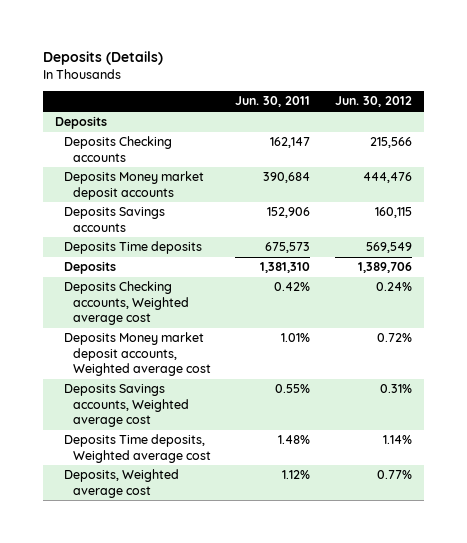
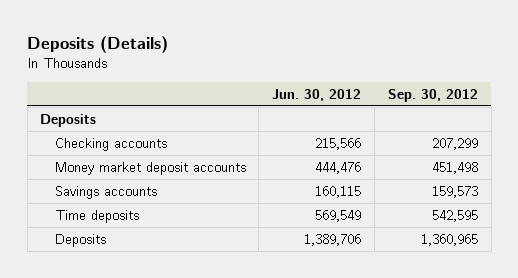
- | Jun. 30, 2011 | Jun. 30, 2012
+ | Jun. 30, 2012 | Sep. 30, 2012
- Deposits Checking accounts | 162,147 | 215,566
- Deposits Money market deposit accounts | 390,684 | 444,476
- Deposits Savings accounts | 152,906 | 160,115
- Deposits Time deposits | 675,573 | 569,549
+ Checking accounts | 215,566 | 207,299
+ Money market deposit accounts | 444,476 | 451,498
+ Savings accounts | 160,115 | 159,573
+ Time deposits | 569,549 | 542,595
- Deposits Checking accounts, Weighted average cost | 0.42% | 0.24%
- Deposits Money market deposit accounts, Weighted average cost | 1.01% | 0.72%
- Deposits Savings accounts, Weighted average cost | 0.55% | 0.31%
- Deposits Time deposits, Weighted average cost | 1.48% | 1.14%
- Deposits, Weighted average cost | 1.12% | 0.77%

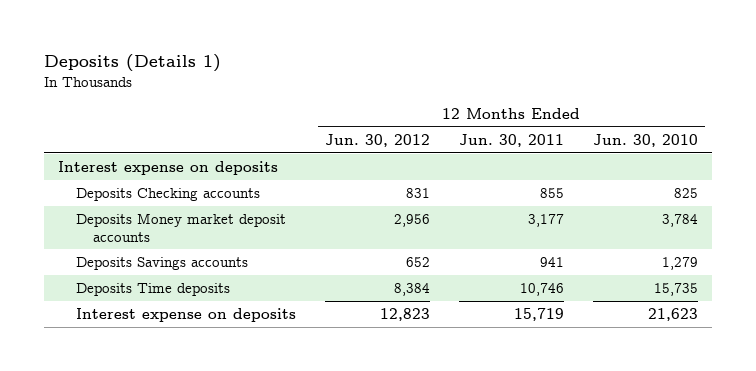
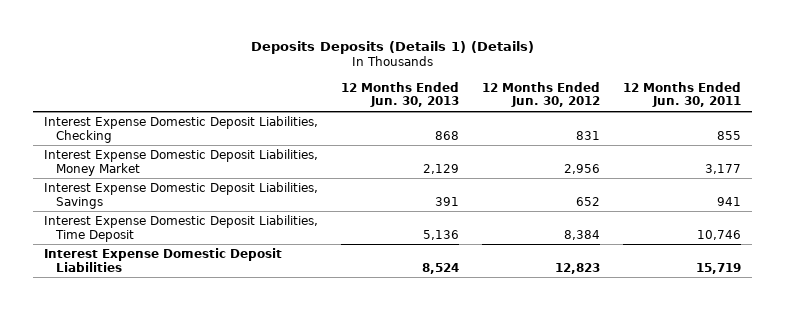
- Deposits (Details 1)
+ Deposits Deposits (Details 1) (Details)
- | 12 Months Ended Jun. 30, 2012 | 12 Months Ended Jun. 30, 2011 | 12 Months Ended Jun. 30, 2010
+ | 12 Months Ended Jun. 30, 2013 | 12 Months Ended Jun. 30, 2012 | 12 Months Ended Jun. 30, 2011
- Interest expense on deposits
- Deposits Checking accounts | 831 | 855 | 825
- Deposits Money market deposit accounts | 2,956 | 3,177 | 3,784
- Deposits Savings accounts | 652 | 941 | 1,279
- Deposits Time deposits | 8,384 | 10,746 | 15,735
- Interest expense on deposits | 12,823 | 15,719 | 21,623
+ Interest Expense Domestic Deposit Liabilities, Checking | 868 | 831 | 855
+ Interest Expense Domestic Deposit Liabilities, Money Market | 2,129 | 2,956 | 3,177
+ Interest Expense Domestic Deposit Liabilities, Savings | 391 | 652 | 941
+ Interest Expense Domestic Deposit Liabilities, Time Deposit | 5,136 | 8,384 | 10,746
+ Interest Expense Domestic Deposit Liabilities | 8,524 | 12,823 | 15,719

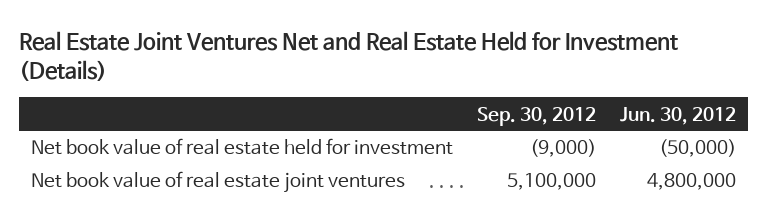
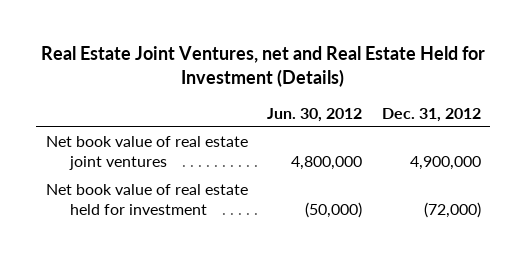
- Real Estate Joint Ventures Net and Real Estate Held for Investment (Details)
+ Real Estate Joint Ventures, net and Real Estate Held for Investment (Details)
- | Sep. 30, 2012 | Jun. 30, 2012
+ | Jun. 30, 2012 | Dec. 31, 2012
moved down: Net book value of real estate held for investment | (50,000) | (72,000)

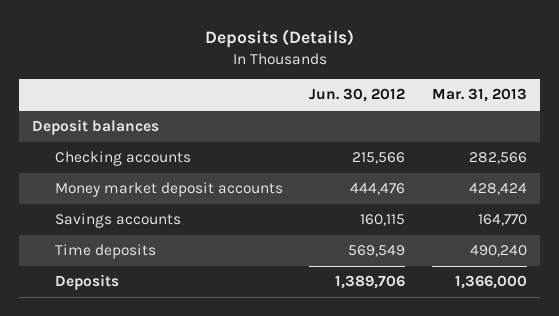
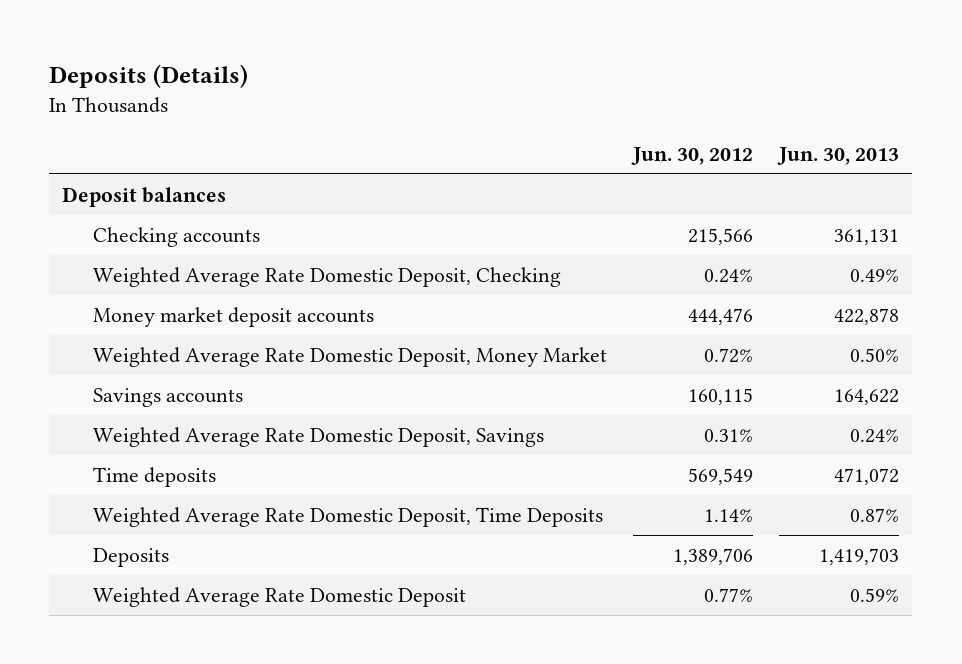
- | Jun. 30, 2012 | Mar. 31, 2013
+ | Jun. 30, 2012 | Jun. 30, 2013
+ Weighted Average Rate Domestic Deposit, Checking | 0.24% | 0.49%
+ Weighted Average Rate Domestic Deposit, Money Market | 0.72% | 0.50%
+ Weighted Average Rate Domestic Deposit, Savings | 0.31% | 0.24%
+ Weighted Average Rate Domestic Deposit, Time Deposits | 1.14% | 0.87%
+ Weighted Average Rate Domestic Deposit | 0.77% | 0.59%

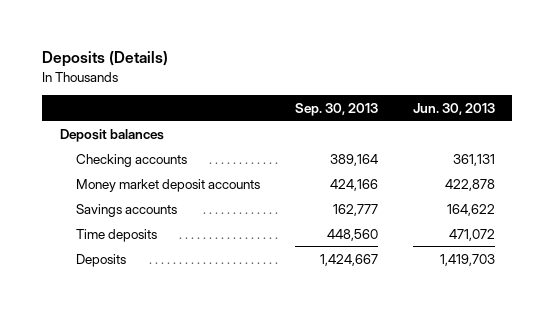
- | Jun. 30, 2012 | Jun. 30, 2013
+ | Sep. 30, 2013 | Jun. 30, 2013
- Weighted Average Rate Domestic Deposit, Checking | 0.24% | 0.49%
- Weighted Average Rate Domestic Deposit, Money Market | 0.72% | 0.50%
- Weighted Average Rate Domestic Deposit, Savings | 0.31% | 0.24%
- Weighted Average Rate Domestic Deposit, Time Deposits | 1.14% | 0.87%
- Weighted Average Rate Domestic Deposit | 0.77% | 0.59%

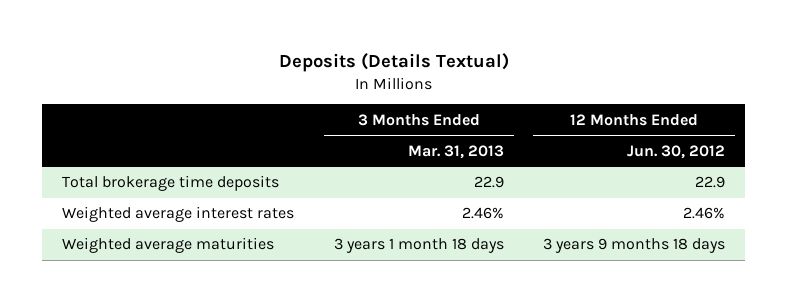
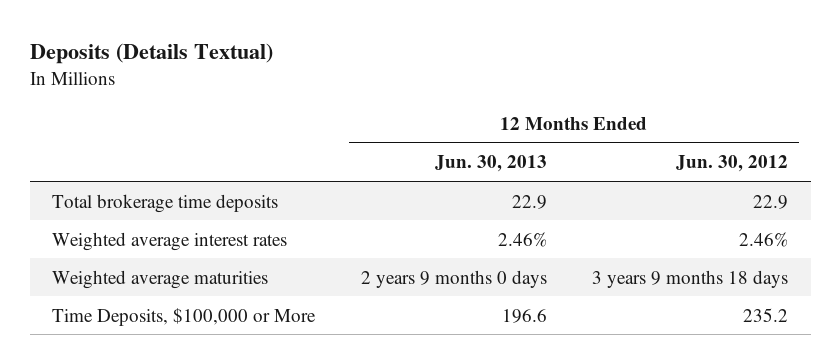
- | 3 Months Ended Mar. 31, 2013 | 12 Months Ended Jun. 30, 2012
+ | 12 Months Ended Jun. 30, 2013 | 12 Months Ended Jun. 30, 2012
+ Time Deposits, $100,000 or More | 196.6 | 235.2

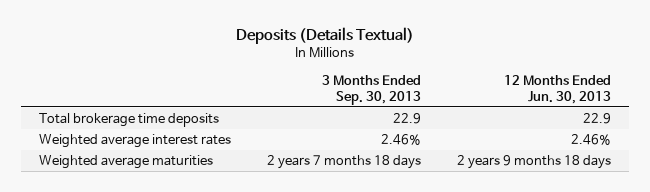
- | 12 Months Ended Jun. 30, 2013 | 12 Months Ended Jun. 30, 2012
+ | 3 Months Ended Sep. 30, 2013 | 12 Months Ended Jun. 30, 2013
- Weighted average maturities | 2 years 9 months 0 days | 3 years 9 months 18 days
- Time Deposits, $100,000 or More | 196.6 | 235.2
+ Weighted average maturities | 2 years 7 months 18 days | 2 years 9 months 18 days

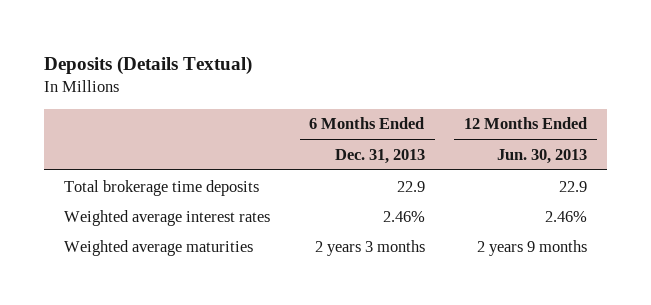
- | 3 Months Ended Sep. 30, 2013 | 12 Months Ended Jun. 30, 2013
+ | 6 Months Ended Dec. 31, 2013 | 12 Months Ended Jun. 30, 2013
- Weighted average maturities | 2 years 7 months 18 days | 2 years 9 months 18 days
+ Weighted average maturities | 2 years 3 months | 2 years 9 months

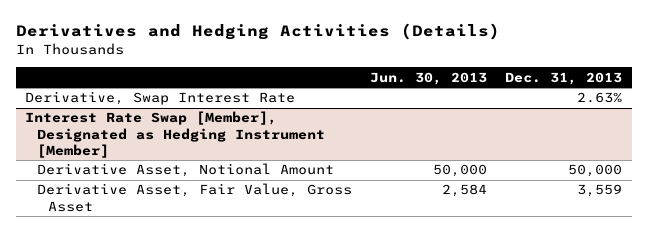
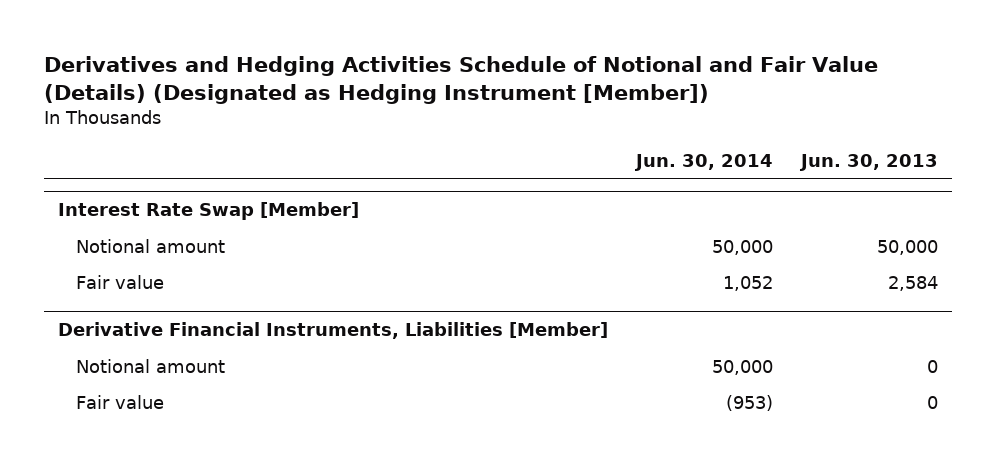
- Derivatives and Hedging Activities (Details)
+ Derivatives and Hedging Activities Schedule of Notional and Fair Value (Details) (Designated as Hedging Instrument [Member])
- | Jun. 30, 2013 | Dec. 31, 2013
+ | Jun. 30, 2014 | Jun. 30, 2013
- Derivative, Swap Interest Rate | | 2.63%
- Interest Rate Swap [Member], Designated as Hedging Instrument [Member]
- Derivative Asset, Notional Amount | 50,000 | 50,000
- Derivative Asset, Fair Value, Gross Asset | 2,584 | 3,559
+ Interest Rate Swap [Member]
+ Notional amount | 50,000 | 50,000
+ Fair value | 1,052 | 2,584
+ Derivative Financial Instruments, Liabilities [Member]
+ Notional amount | 50,000 | 0
+ Fair value | (953) | 0

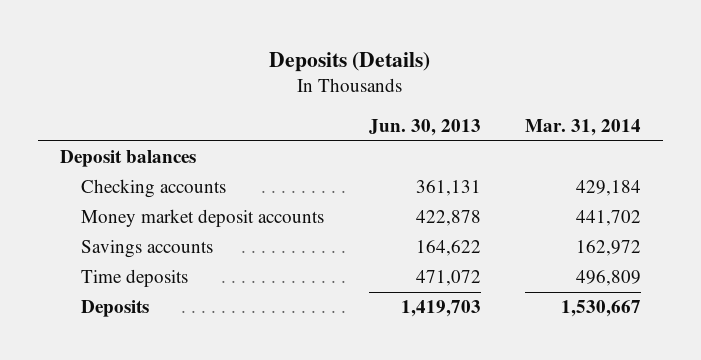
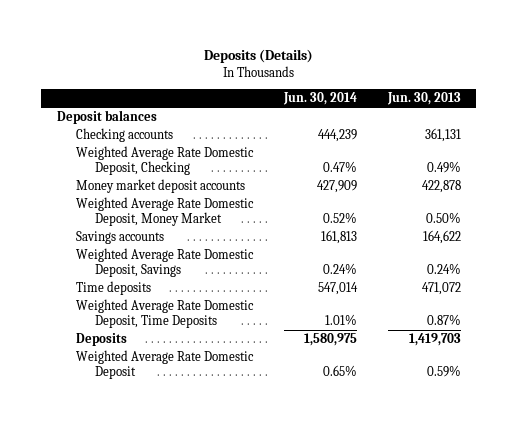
- | Jun. 30, 2013 | Mar. 31, 2014
+ | Jun. 30, 2014 | Jun. 30, 2013
+ Weighted Average Rate Domestic Deposit, Checking | 0.47% | 0.49%
+ Weighted Average Rate Domestic Deposit, Money Market | 0.52% | 0.50%
+ Weighted Average Rate Domestic Deposit, Savings | 0.24% | 0.24%
+ Weighted Average Rate Domestic Deposit, Time Deposits | 1.01% | 0.87%
+ Weighted Average Rate Domestic Deposit | 0.65% | 0.59%

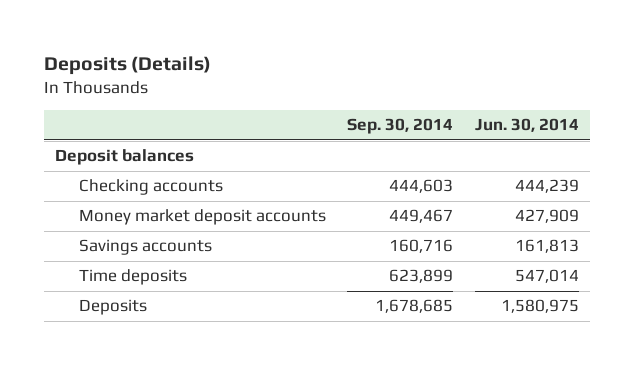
- | Jun. 30, 2014 | Jun. 30, 2013
+ | Sep. 30, 2014 | Jun. 30, 2014
- Weighted Average Rate Domestic Deposit, Checking | 0.47% | 0.49%
- Weighted Average Rate Domestic Deposit, Money Market | 0.52% | 0.50%
- Weighted Average Rate Domestic Deposit, Savings | 0.24% | 0.24%
- Weighted Average Rate Domestic Deposit, Time Deposits | 1.01% | 0.87%
- Weighted Average Rate Domestic Deposit | 0.65% | 0.59%

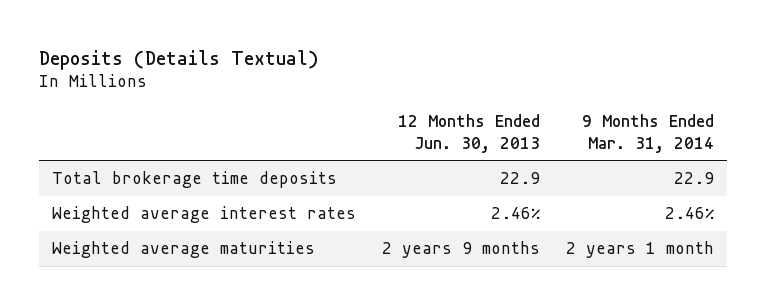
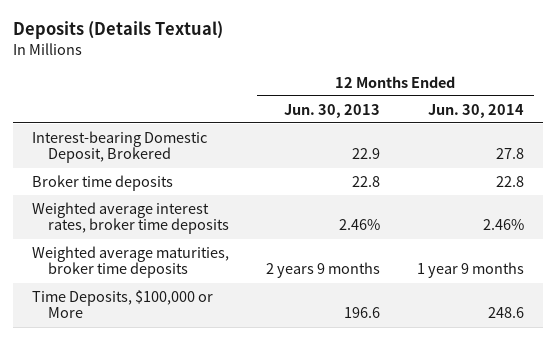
- | 12 Months Ended Jun. 30, 2013 | 9 Months Ended Mar. 31, 2014
+ | 12 Months Ended Jun. 30, 2013 | 12 Months Ended Jun. 30, 2014
- Total brokerage time deposits | 22.9 | 22.9
- Weighted average interest rates | 2.46% | 2.46%
- Weighted average maturities | 2 years 9 months | 2 years 1 month
+ Interest-bearing Domestic Deposit, Brokered | 22.9 | 27.8
+ Broker time deposits | 22.8 | 22.8
+ Weighted average interest rates, broker time deposits | 2.46% | 2.46%
+ Weighted average maturities, broker time deposits | 2 years 9 months | 1 year 9 months
+ Time Deposits, $100,000 or More | 196.6 | 248.6

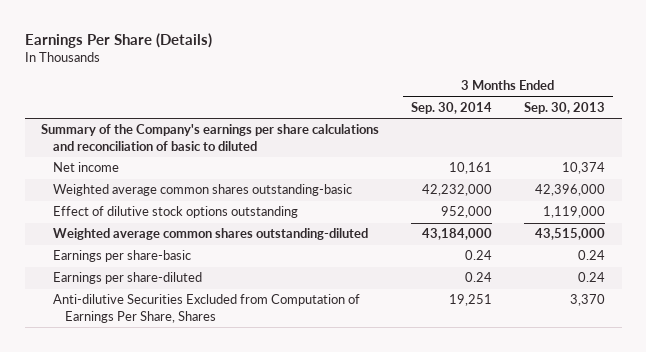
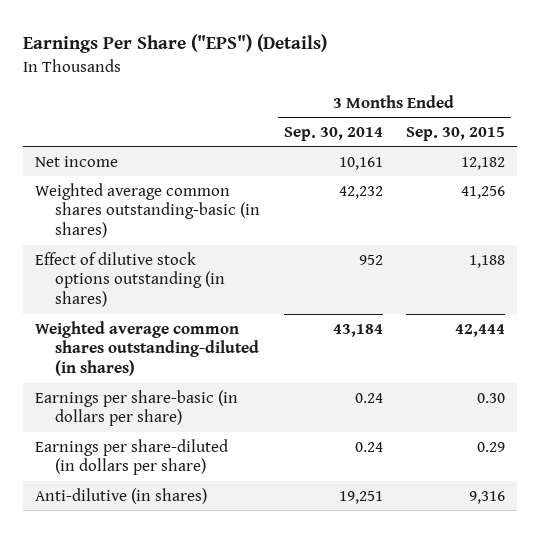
- Earnings Per Share (Details)
+ Earnings Per Share ("EPS") (Details)
- | 3 Months Ended Sep. 30, 2014 | 3 Months Ended Sep. 30, 2013
+ | 3 Months Ended Sep. 30, 2014 | 3 Months Ended Sep. 30, 2015
- Summary of the Company's earnings per share calculations and reconciliation of basic to diluted
- Weighted average common shares outstanding-basic | 42,232,000 | 42,396,000
- Effect of dilutive stock options outstanding | 952,000 | 1,119,000
- Weighted average common shares outstanding-diluted | 43,184,000 | 43,515,000
- Earnings per share-basic | 0.24 | 0.24
- Earnings per share-diluted | 0.24 | 0.24
- Anti-dilutive Securities Excluded from Computation of Earnings Per Share, Shares | 19,251 | 3,370
+ Weighted average common shares outstanding-basic (in shares) | 42,232 | 41,256
+ Effect of dilutive stock options outstanding (in shares) | 952 | 1,188
+ Weighted average common shares outstanding-diluted (in shares) | 43,184 | 42,444
+ Earnings per share-basic (in dollars per share) | 0.24 | 0.30
+ Earnings per share-diluted (in dollars per share) | 0.24 | 0.29
+ Anti-dilutive (in shares) | 19,251 | 9,316

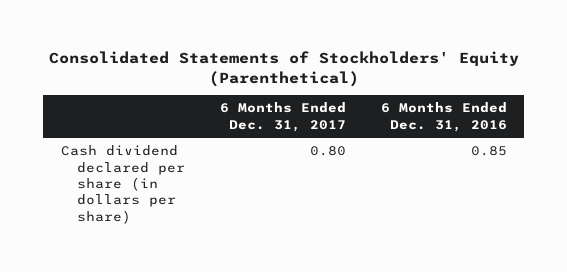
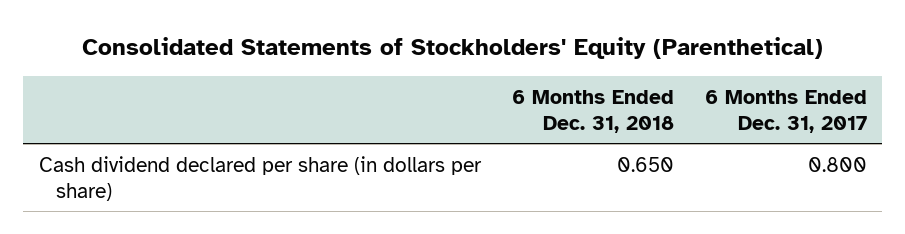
- | 6 Months Ended Dec. 31, 2017 | 6 Months Ended Dec. 31, 2016
+ | 6 Months Ended Dec. 31, 2018 | 6 Months Ended Dec. 31, 2017
- Cash dividend declared per share (in dollars per share) | 0.80 | 0.85
+ Cash dividend declared per share (in dollars per share) | 0.650 | 0.800

